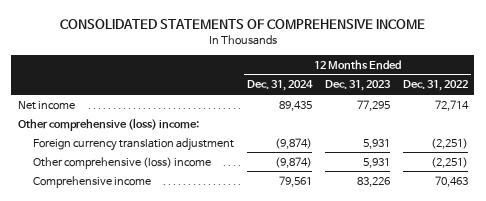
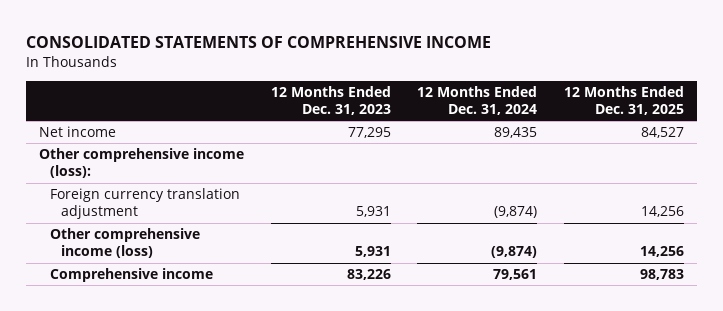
- | 12 Months Ended Dec. 31, 2024 | 12 Months Ended Dec. 31, 2023 | 12 Months Ended Dec. 31, 2022
+ | 12 Months Ended Dec. 31, 2023 | 12 Months Ended Dec. 31, 2024 | 12 Months Ended Dec. 31, 2025
- Other comprehensive (loss) income:
+ Other comprehensive income (loss):
- Other comprehensive (loss) income | (9,874) | 5,931 | (2,251)
+ Other comprehensive income (loss) | 5,931 | (9,874) | 14,256

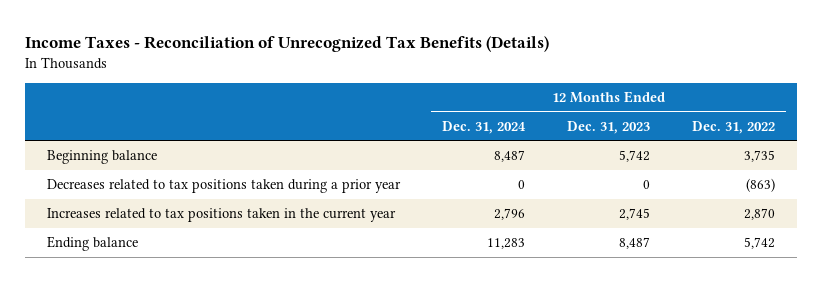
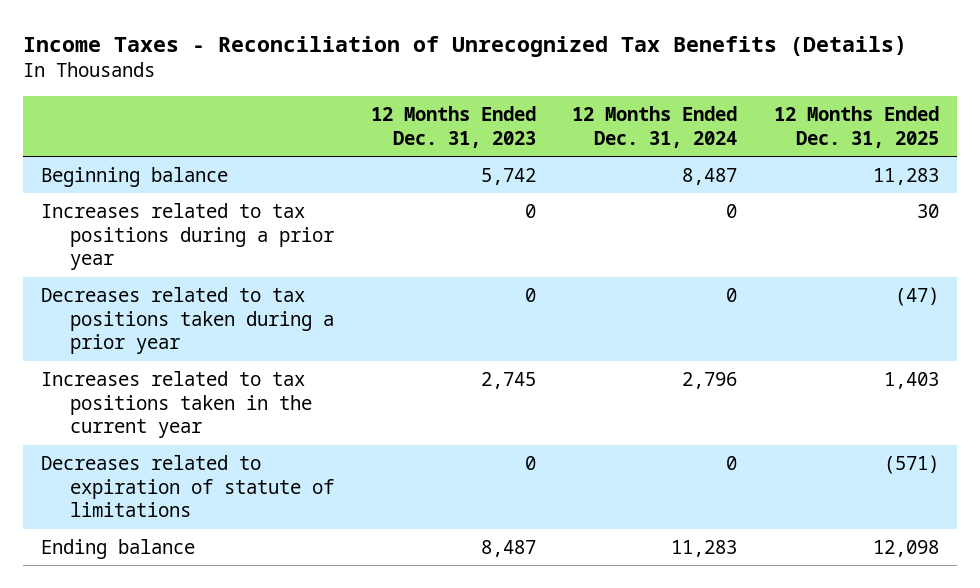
- | 12 Months Ended Dec. 31, 2024 | 12 Months Ended Dec. 31, 2023 | 12 Months Ended Dec. 31, 2022
+ | 12 Months Ended Dec. 31, 2023 | 12 Months Ended Dec. 31, 2024 | 12 Months Ended Dec. 31, 2025
+ Increases related to tax positions during a prior year | 0 | 0 | 30
+ Decreases related to expiration of statute of limitations | 0 | 0 | (571)

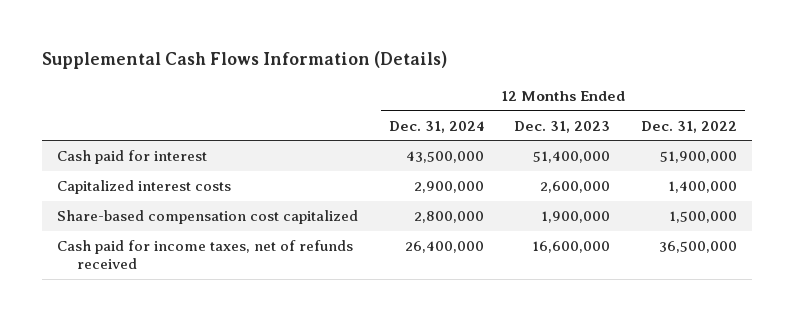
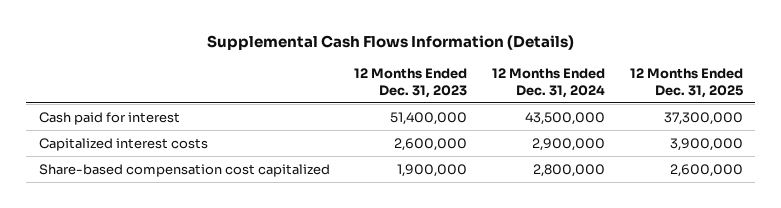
- | 12 Months Ended Dec. 31, 2024 | 12 Months Ended Dec. 31, 2023 | 12 Months Ended Dec. 31, 2022
+ | 12 Months Ended Dec. 31, 2023 | 12 Months Ended Dec. 31, 2024 | 12 Months Ended Dec. 31, 2025
- Cash paid for income taxes, net of refunds received | 26,400,000 | 16,600,000 | 36,500,000

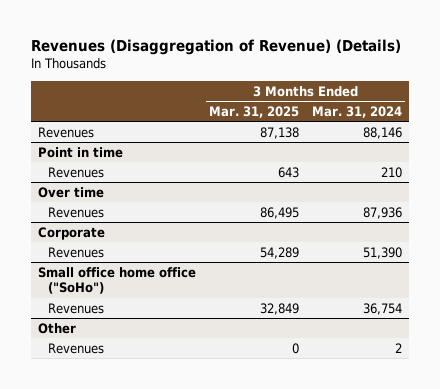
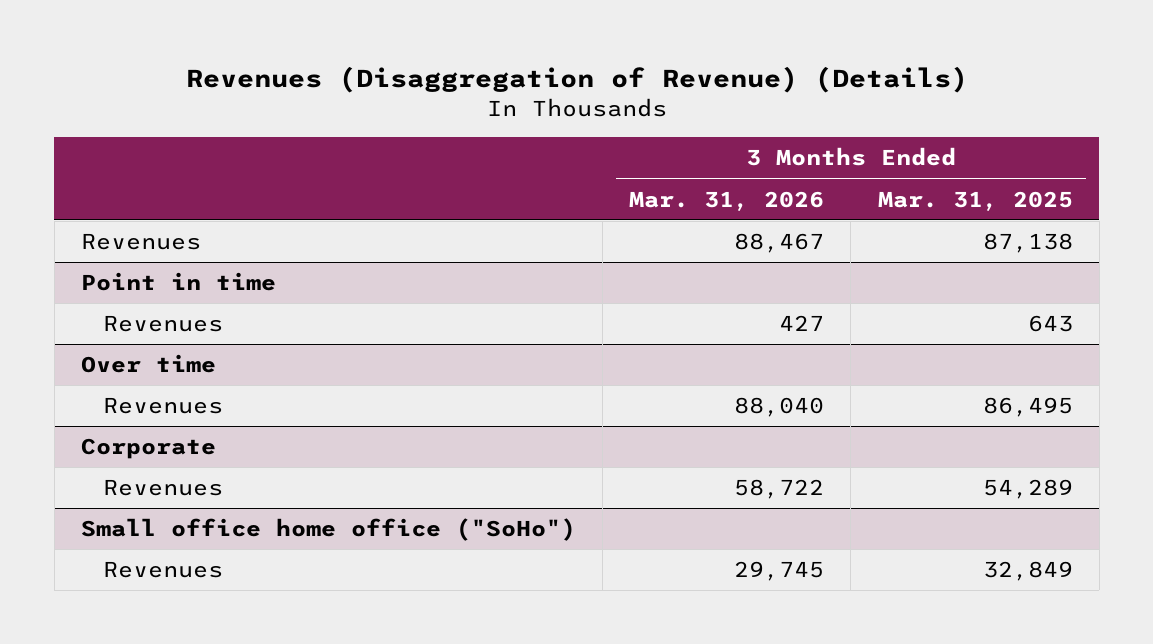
- | 3 Months Ended Mar. 31, 2025 | 3 Months Ended Mar. 31, 2024
+ | 3 Months Ended Mar. 31, 2026 | 3 Months Ended Mar. 31, 2025
- Other
- Revenues | 0 | 2

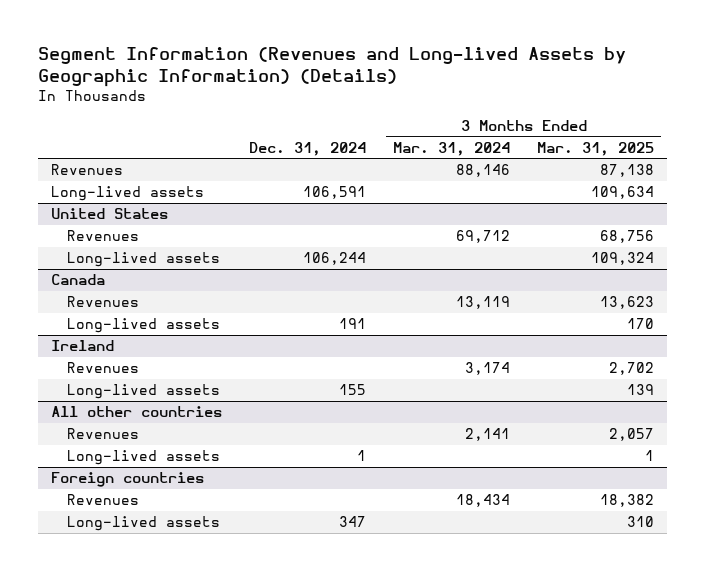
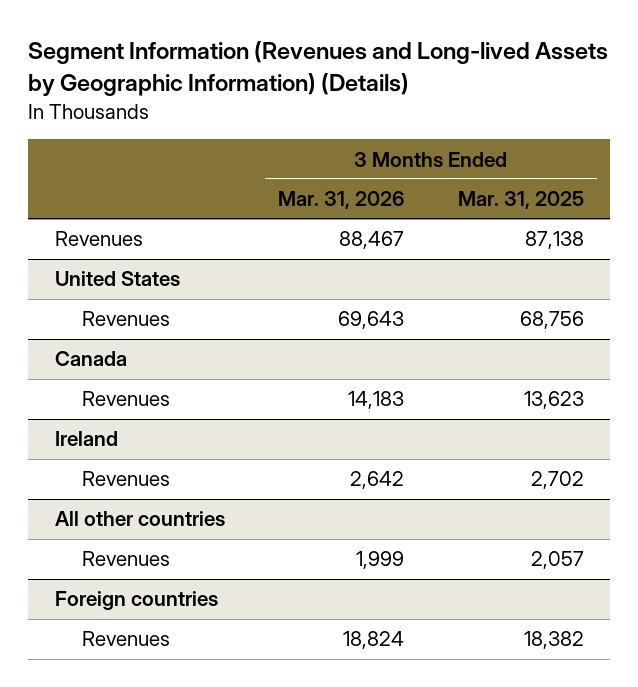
- | Dec. 31, 2024 | 3 Months Ended Mar. 31, 2024 | 3 Months Ended Mar. 31, 2025
+ | 3 Months Ended Mar. 31, 2026 | 3 Months Ended Mar. 31, 2025
- Long-lived assets | 106,591 | | 109,634
@ United States
- Long-lived assets | 106,244 | | 109,324
@ Canada
- Long-lived assets | 191 | | 170
@ Ireland
- Long-lived assets | 155 | | 139
@ All other countries
- Long-lived assets | 1 | | 1
@ Foreign countries
- Long-lived assets | 347 | | 310

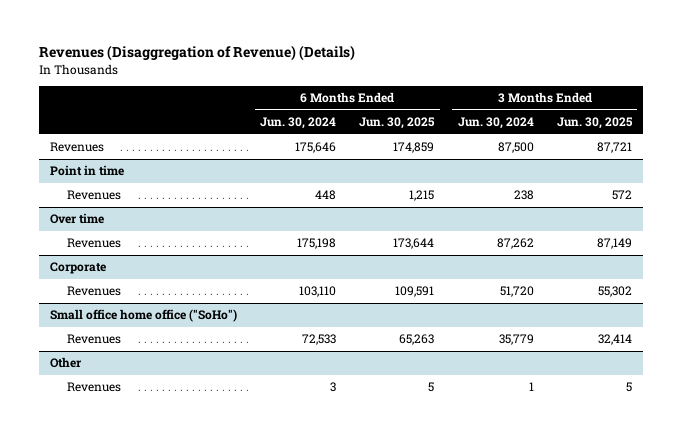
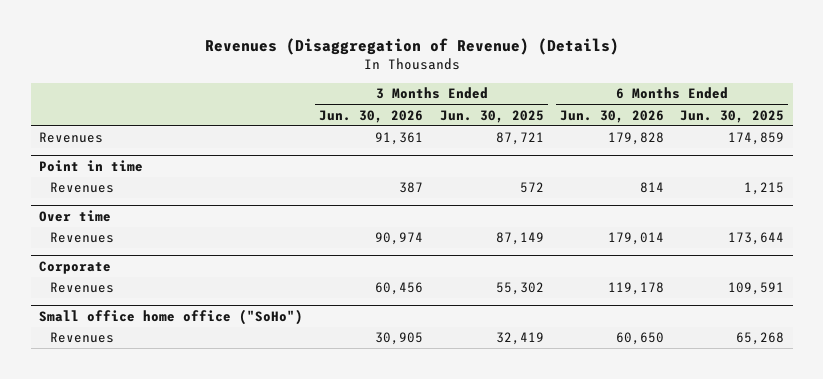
- | 6 Months Ended Jun. 30, 2024 | 6 Months Ended Jun. 30, 2025 | 3 Months Ended Jun. 30, 2024 | 3 Months Ended Jun. 30, 2025
+ | 3 Months Ended Jun. 30, 2026 | 3 Months Ended Jun. 30, 2025 | 6 Months Ended Jun. 30, 2026 | 6 Months Ended Jun. 30, 2025
@ Small office home office ("SoHo")
- Revenues | 72,533 | 65,263 | 35,779 | 32,414
- Other
- Revenues | 3 | 5 | 1 | 5
@ Small office home office ("SoHo")
+ Revenues | 30,905 | 32,419 | 60,650 | 65,268

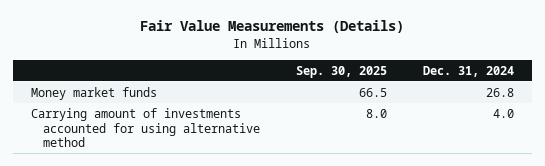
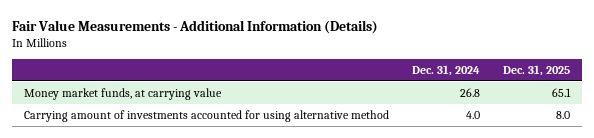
- Fair Value Measurements (Details)
+ Fair Value Measurements - Additional Information (Details)
- | Sep. 30, 2025 | Dec. 31, 2024
+ | Dec. 31, 2024 | Dec. 31, 2025
- Money market funds | 66.5 | 26.8
+ Money market funds, at carrying value | 26.8 | 65.1

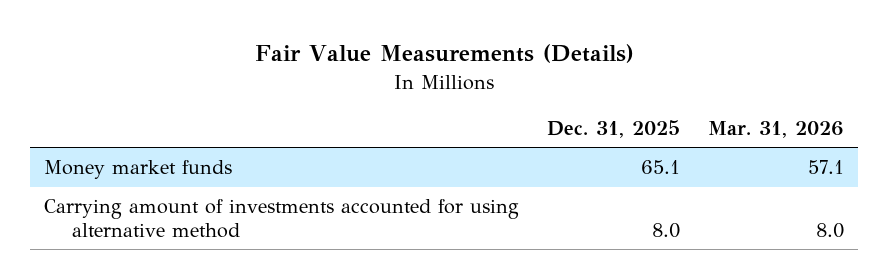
- Fair Value Measurements - Additional Information (Details)
+ Fair Value Measurements (Details)
- | Dec. 31, 2024 | Dec. 31, 2025
+ | Dec. 31, 2025 | Mar. 31, 2026
- Money market funds, at carrying value | 26.8 | 65.1
+ Money market funds | 65.1 | 57.1

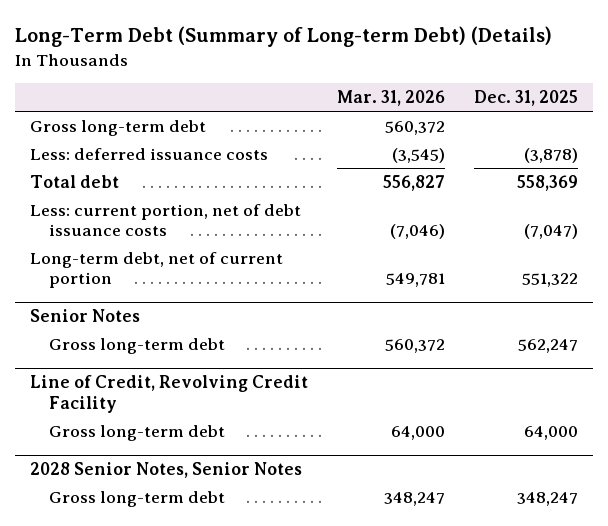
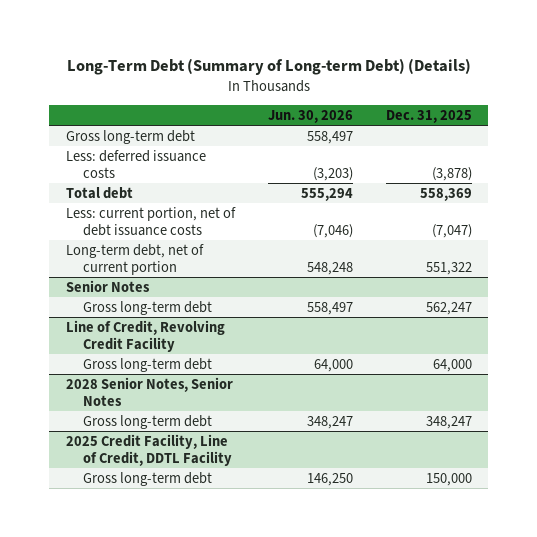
- | Mar. 31, 2026 | Dec. 31, 2025
+ | Jun. 30, 2026 | Dec. 31, 2025
+ 2025 Credit Facility, Line of Credit, DDTL Facility
+ Gross long-term debt | 146,250 | 150,000

